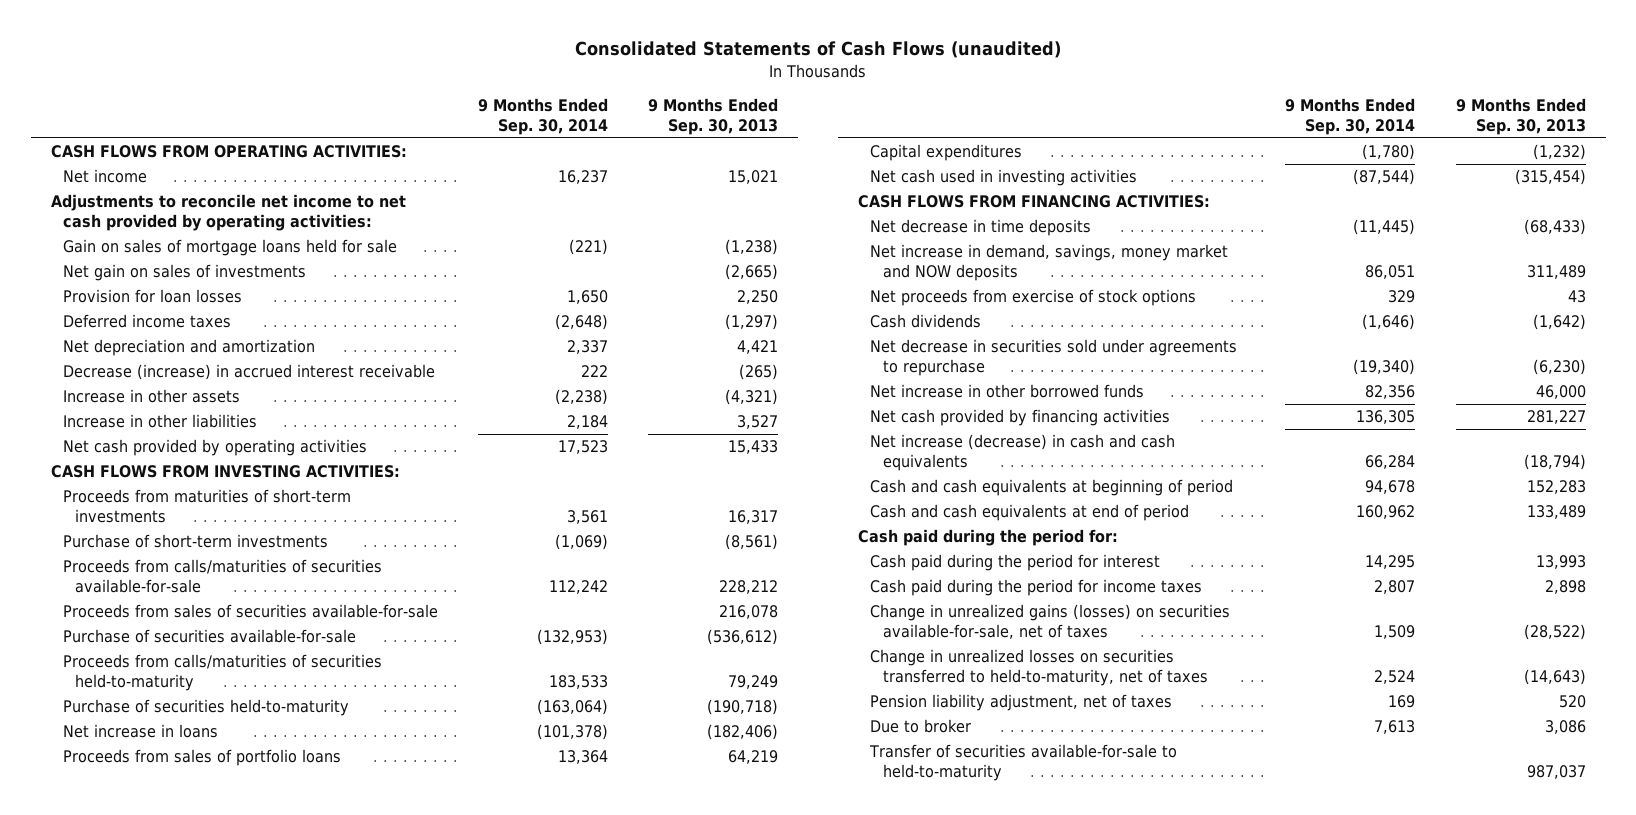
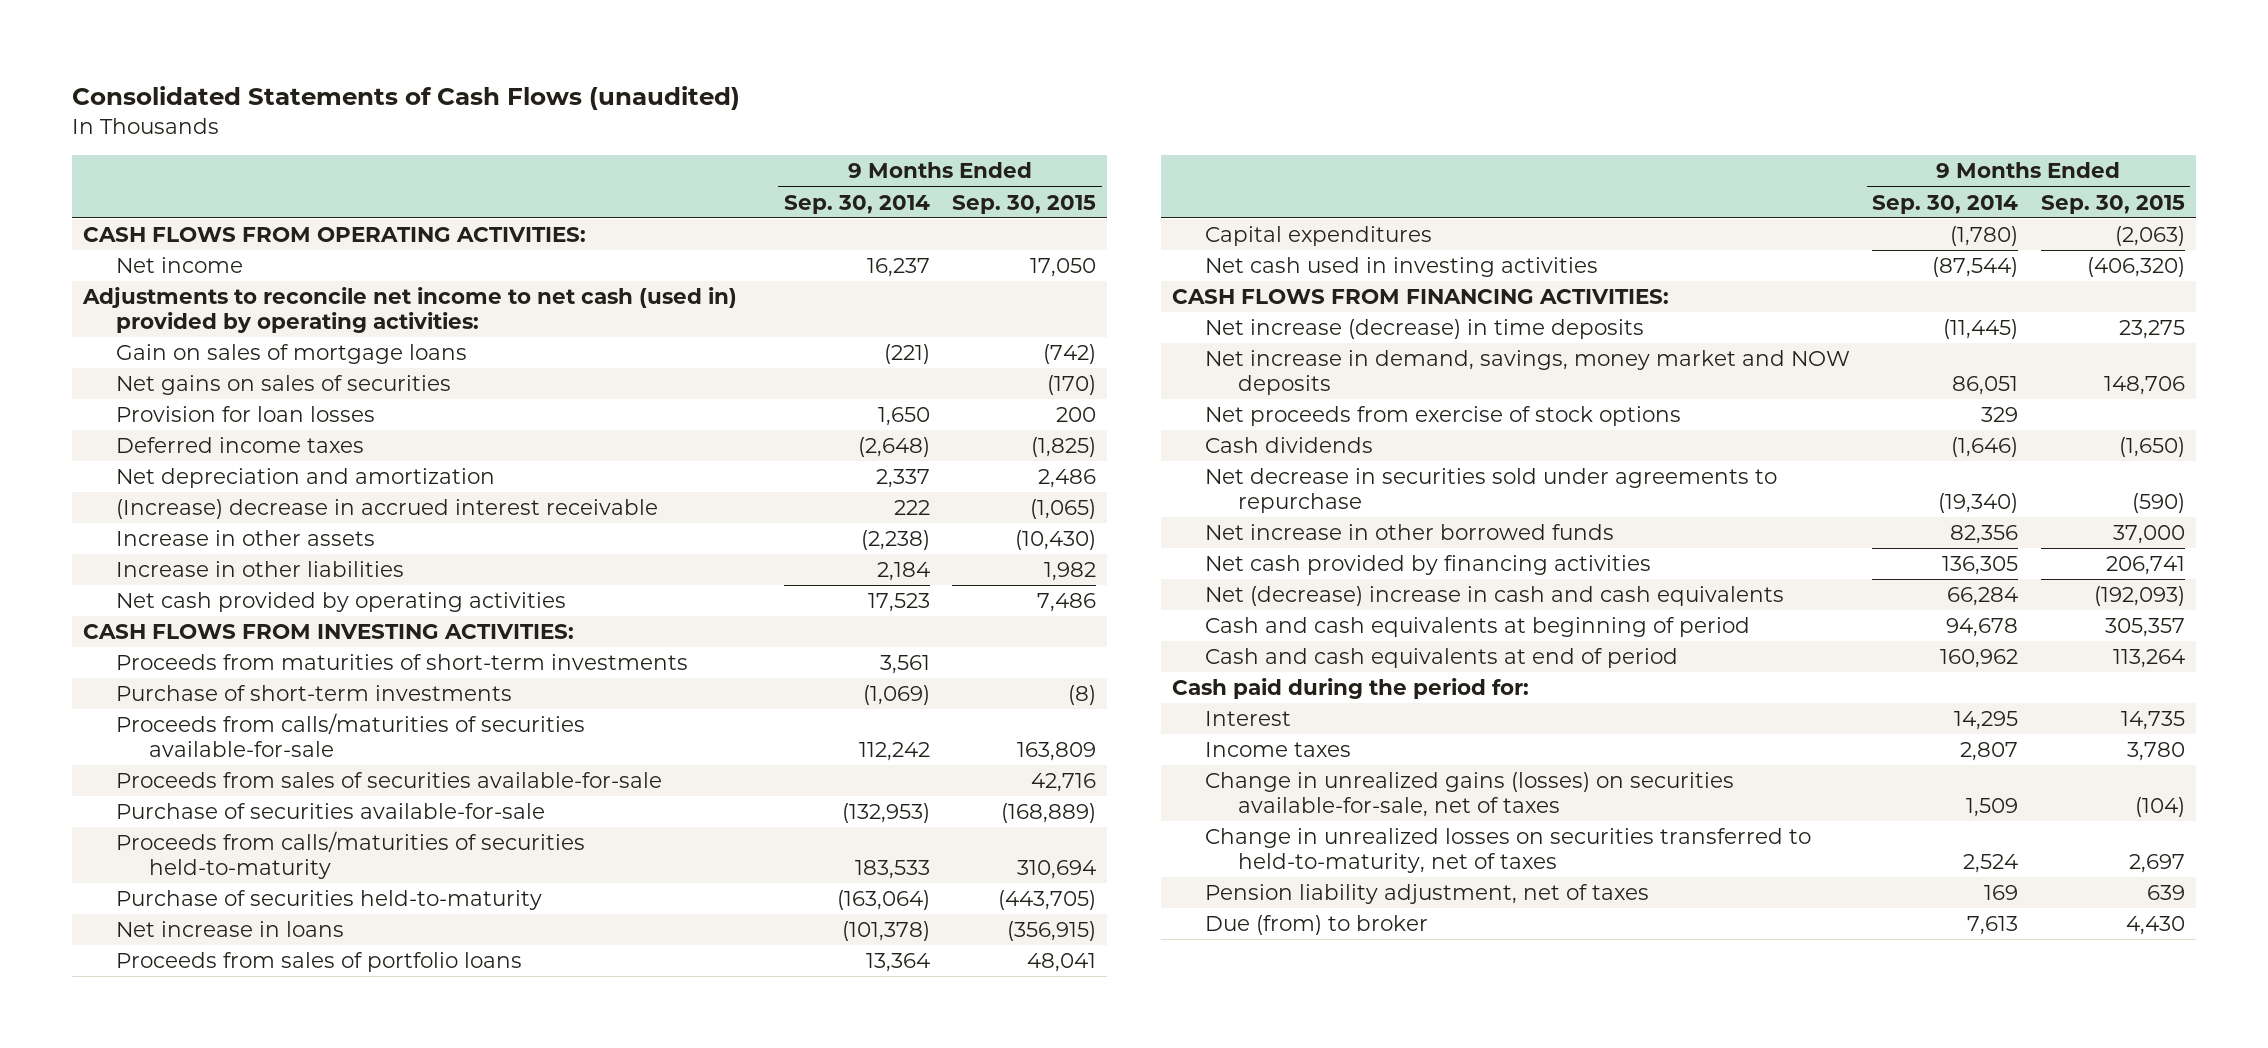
- | 9 Months Ended Sep. 30, 2014 | 9 Months Ended Sep. 30, 2013
+ | 9 Months Ended Sep. 30, 2014 | 9 Months Ended Sep. 30, 2015
- Adjustments to reconcile net income to net cash provided by operating activities:
- Gain on sales of mortgage loans held for sale | (221) | (1,238)
- Net gain on sales of investments | | (2,665)
+ Adjustments to reconcile net income to net cash (used in) provided by operating activities:
+ Gain on sales of mortgage loans | (221) | (742)
+ Net gains on sales of securities | | (170)
- Decrease (increase) in accrued interest receivable | 222 | (265)
+ (Increase) decrease in accrued interest receivable | 222 | (1,065)
- Net decrease in time deposits | (11,445) | (68,433)
+ Net increase (decrease) in time deposits | (11,445) | 23,275
- Net increase (decrease) in cash and cash equivalents | 66,284 | (18,794)
+ Net (decrease) increase in cash and cash equivalents | 66,284 | (192,093)
- Cash paid during the period for interest | 14,295 | 13,993
- Cash paid during the period for income taxes | 2,807 | 2,898
+ Interest | 14,295 | 14,735
+ Income taxes | 2,807 | 3,780
- Due to broker | 7,613 | 3,086
- Transfer of securities available-for-sale to held-to-maturity | | 987,037
+ Due (from) to broker | 7,613 | 4,430

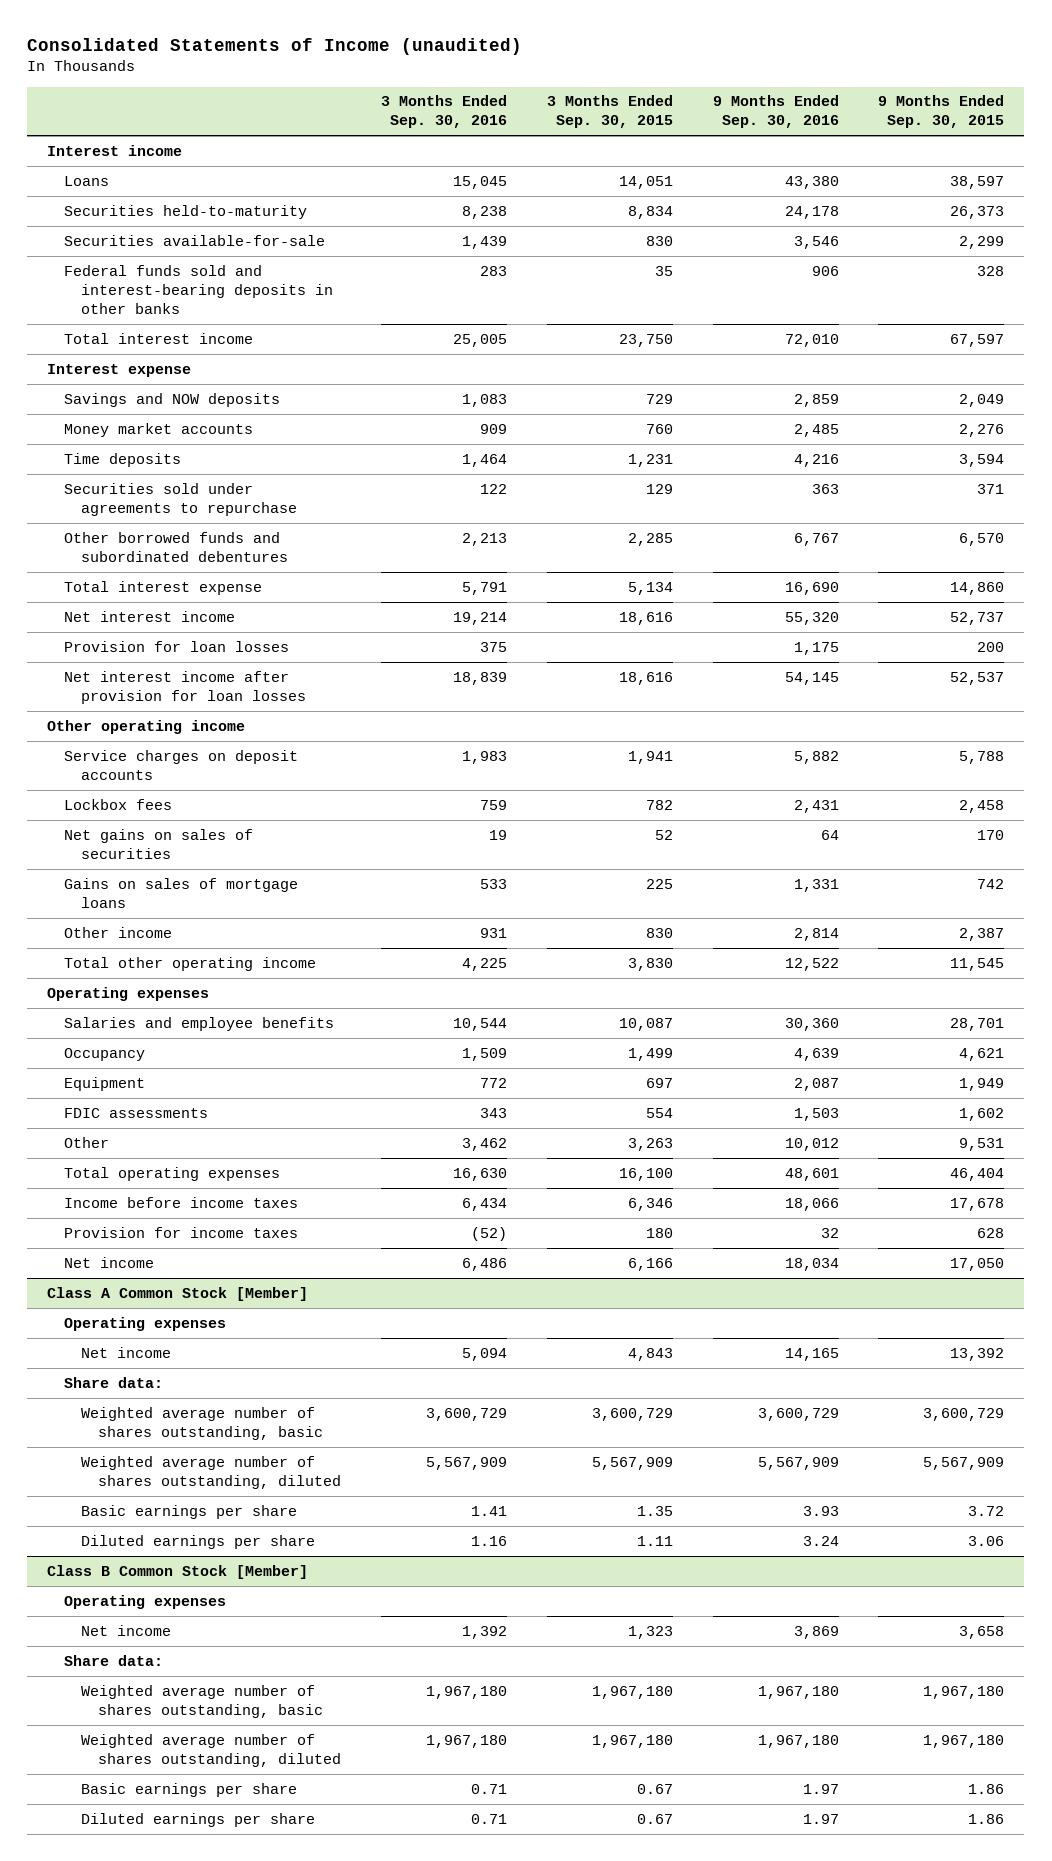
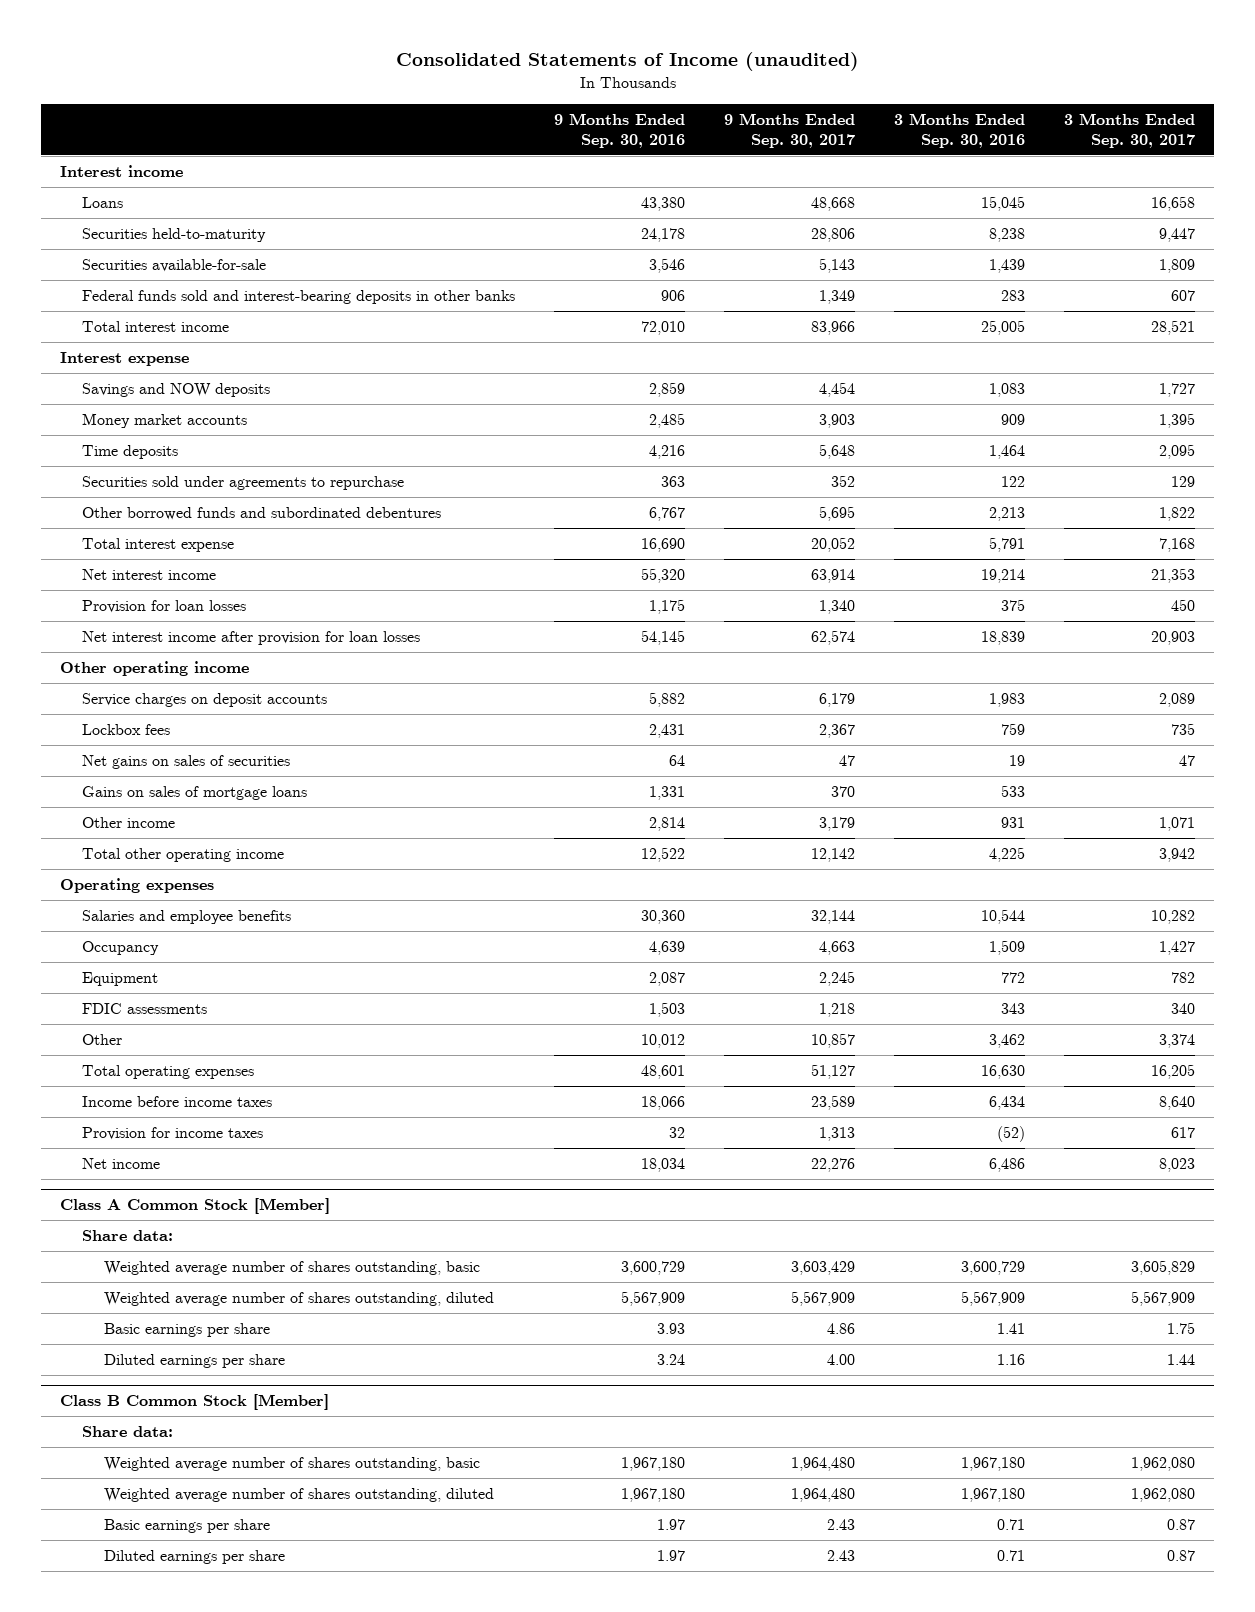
- | 3 Months Ended Sep. 30, 2016 | 3 Months Ended Sep. 30, 2015 | 9 Months Ended Sep. 30, 2016 | 9 Months Ended Sep. 30, 2015
+ | 9 Months Ended Sep. 30, 2016 | 9 Months Ended Sep. 30, 2017 | 3 Months Ended Sep. 30, 2016 | 3 Months Ended Sep. 30, 2017
@ Class A Common Stock [Member]
- Operating expenses
- Net income | 5,094 | 4,843 | 14,165 | 13,392
@ Class B Common Stock [Member]
- Operating expenses
- Net income | 1,392 | 1,323 | 3,869 | 3,658

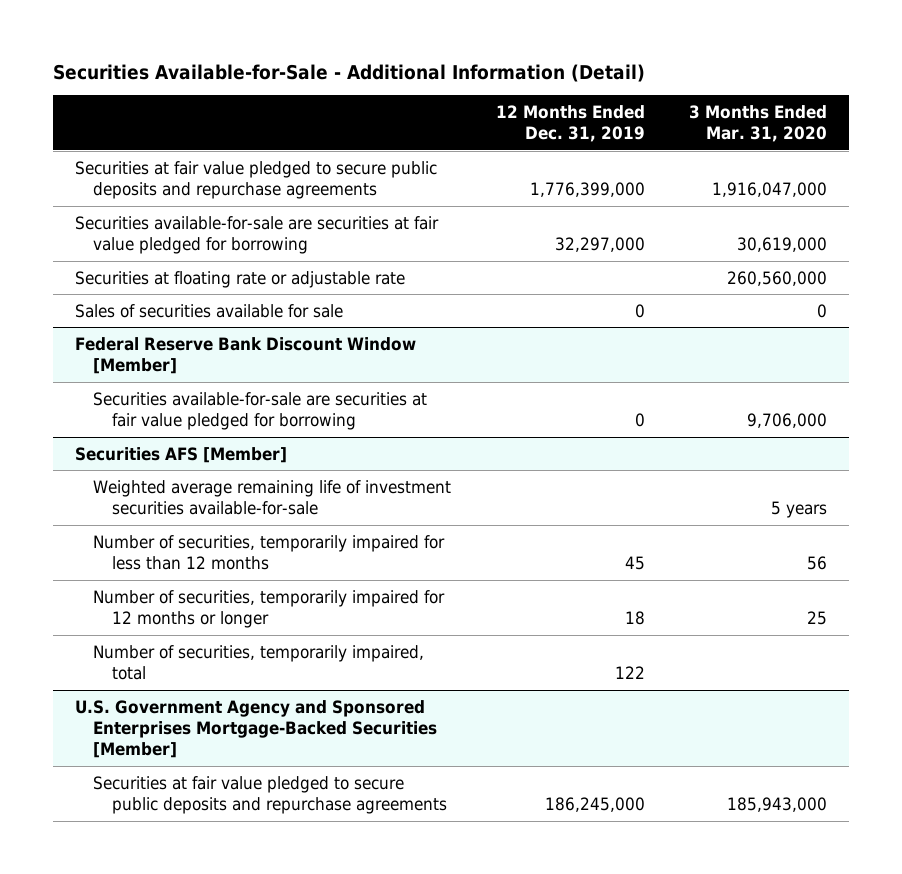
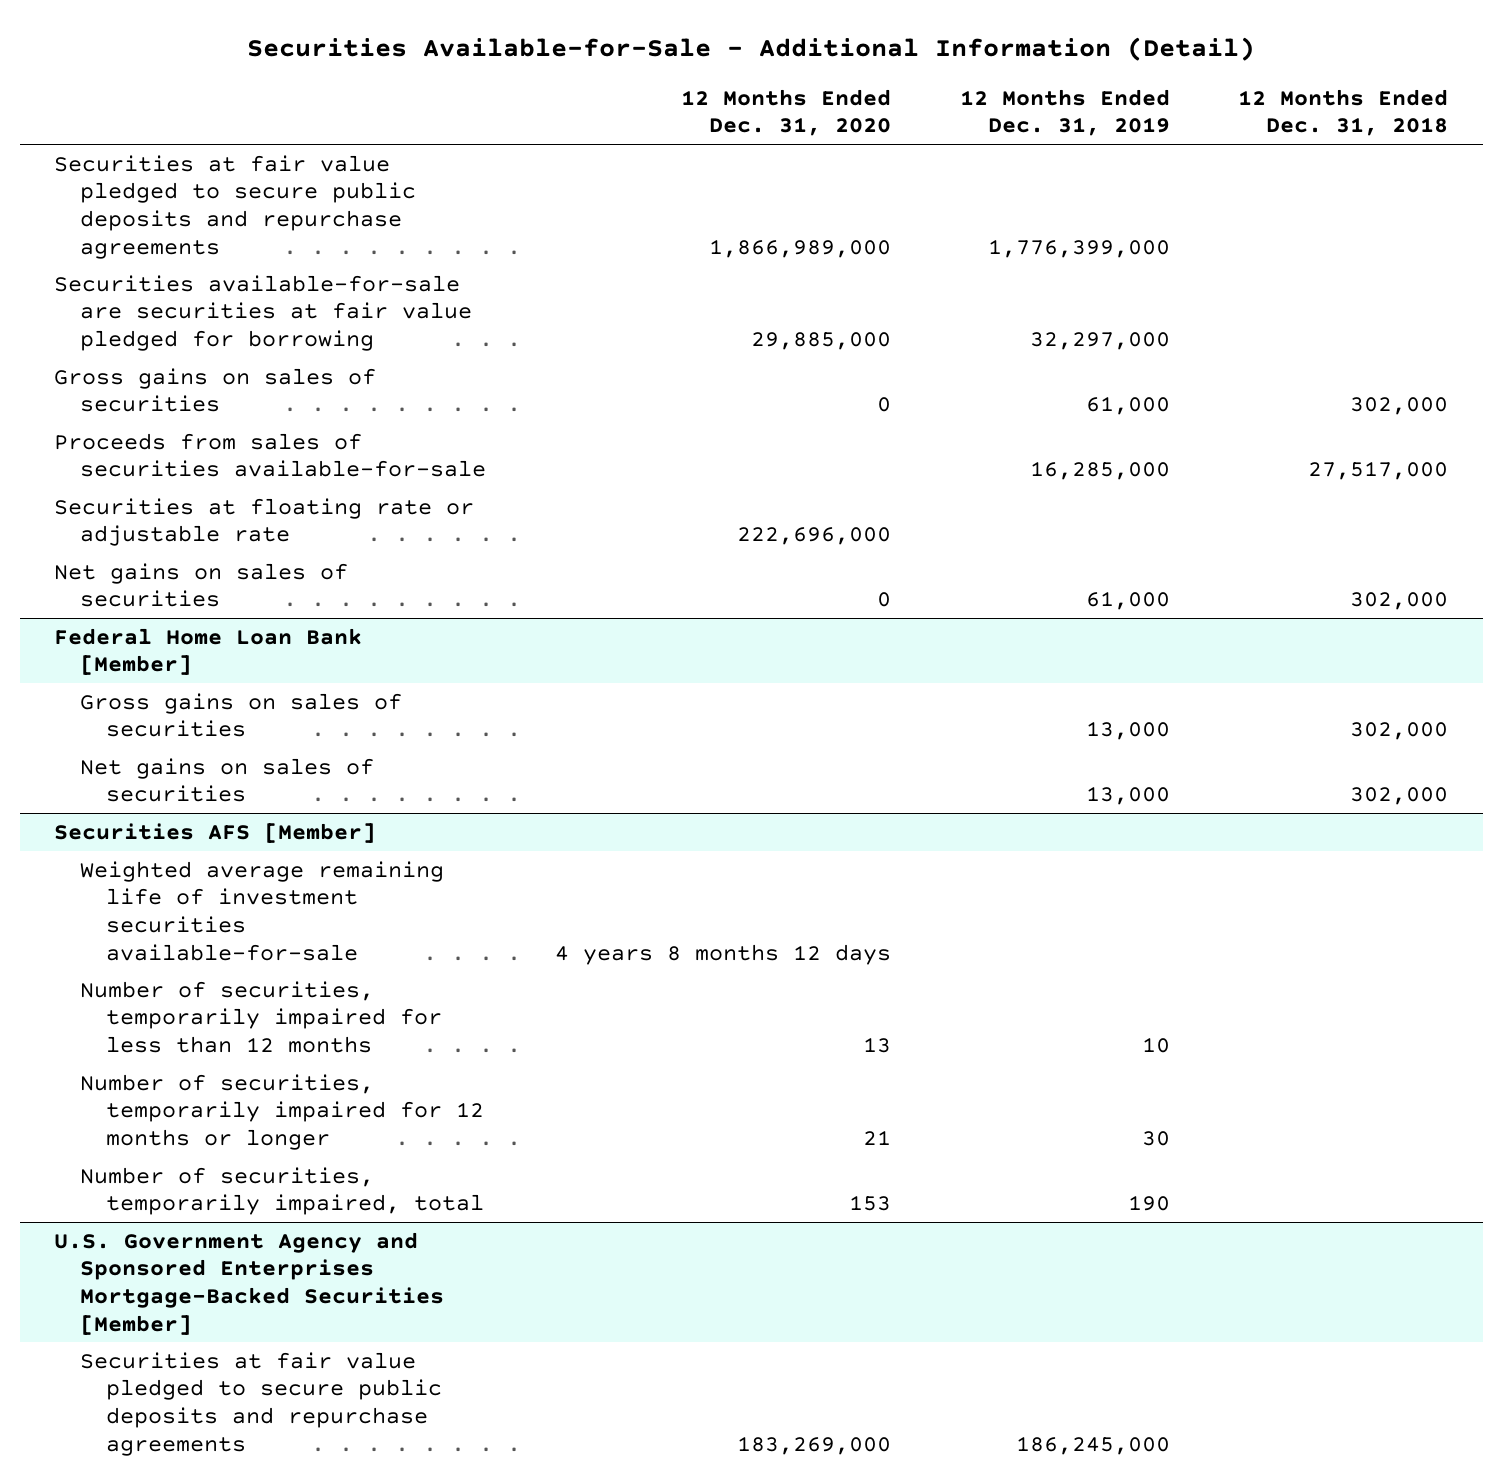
- | 12 Months Ended Dec. 31, 2019 | 3 Months Ended Mar. 31, 2020
+ | 12 Months Ended Dec. 31, 2020 | 12 Months Ended Dec. 31, 2019 | 12 Months Ended Dec. 31, 2018
+ Gross gains on sales of securities | 0 | 61,000 | 302,000
+ Proceeds from sales of securities available-for-sale | | 16,285,000 | 27,517,000
- Sales of securities available for sale | 0 | 0
- Federal Reserve Bank Discount Window [Member]
- Securities available-for-sale are securities at fair value pledged for borrowing | 0 | 9,706,000
+ Net gains on sales of securities | 0 | 61,000 | 302,000
+ Federal Home Loan Bank [Member]
+ Gross gains on sales of securities | | 13,000 | 302,000
+ Net gains on sales of securities | | 13,000 | 302,000
@ Securities AFS [Member]
- Number of securities, temporarily impaired for less than 12 months | 45 | 56
- Number of securities, temporarily impaired for 12 months or longer | 18 | 25
- Number of securities, temporarily impaired, total | 122 |
+ Number of securities, temporarily impaired for less than 12 months | 13 | 10 |
+ Number of securities, temporarily impaired for 12 months or longer | 21 | 30 |
+ Number of securities, temporarily impaired, total | 153 | 190 |

